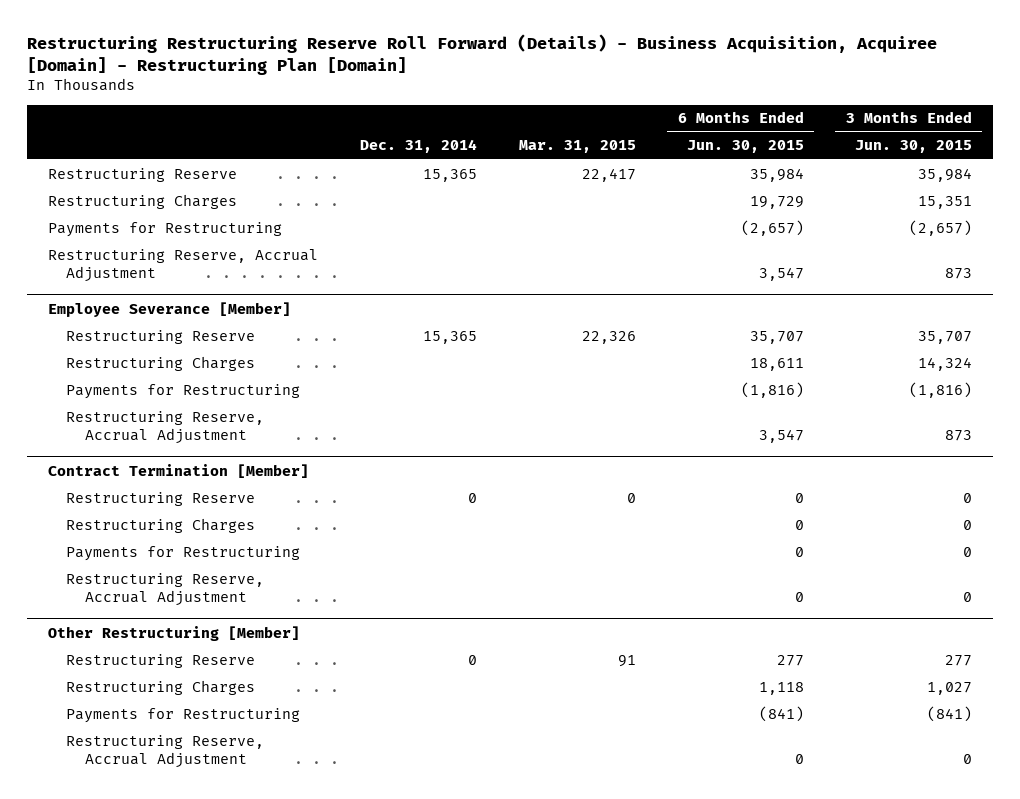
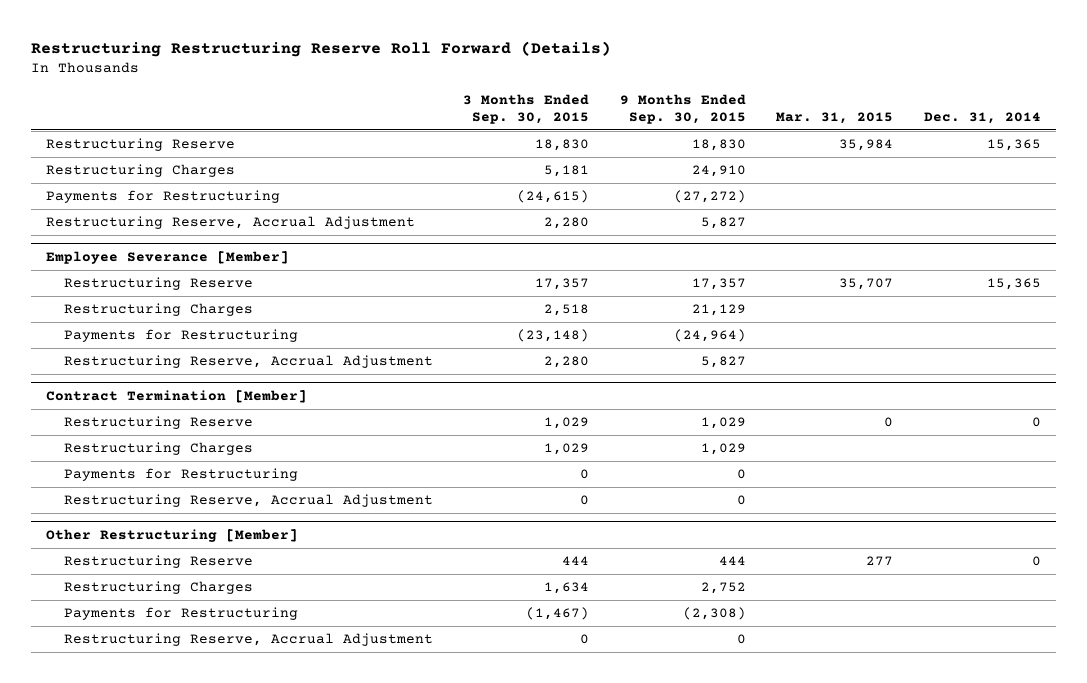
- Restructuring Restructuring Reserve Roll Forward (Details) - Business Acquisition, Acquiree [Domain] - Restructuring Plan [Domain]
+ Restructuring Restructuring Reserve Roll Forward (Details)
- | Dec. 31, 2014 | Mar. 31, 2015 | 6 Months Ended Jun. 30, 2015 | 3 Months Ended Jun. 30, 2015
+ | 3 Months Ended Sep. 30, 2015 | 9 Months Ended Sep. 30, 2015 | Mar. 31, 2015 | Dec. 31, 2014
- Restructuring Reserve | 15,365 | 22,417 | 35,984 | 35,984
+ Restructuring Reserve | 18,830 | 18,830 | 35,984 | 15,365
@ Employee Severance [Member]
- Restructuring Reserve | 15,365 | 22,326 | 35,707 | 35,707
+ Restructuring Reserve | 17,357 | 17,357 | 35,707 | 15,365
@ Other Restructuring [Member]
- Restructuring Reserve | 0 | 91 | 277 | 277
+ Restructuring Reserve | 444 | 444 | 277 | 0

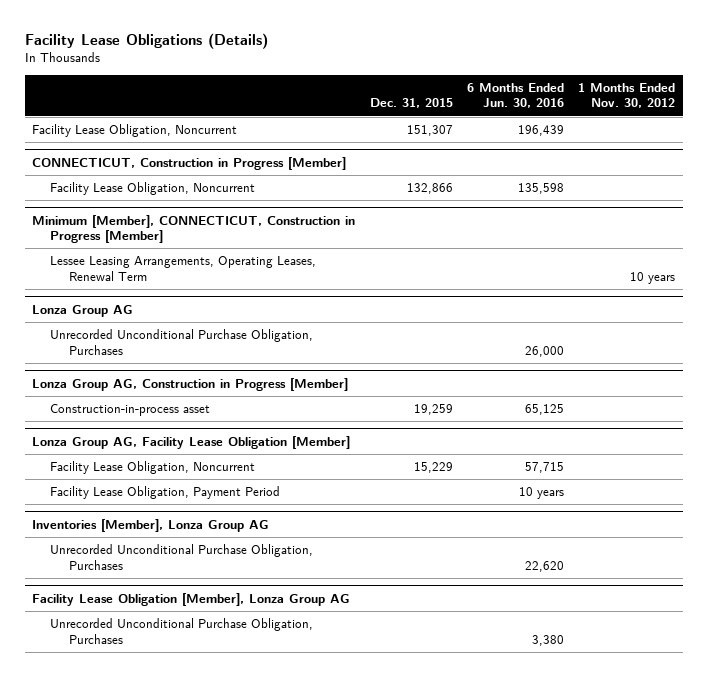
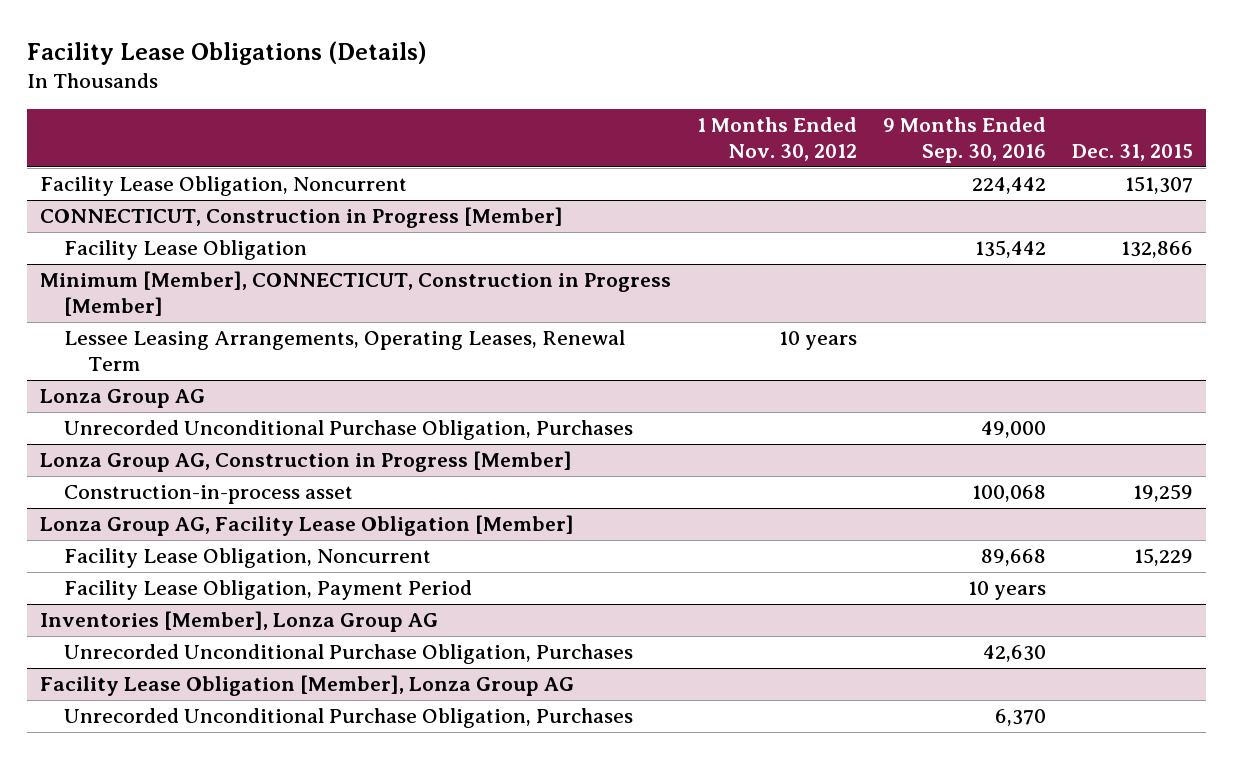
- | Dec. 31, 2015 | 6 Months Ended Jun. 30, 2016 | 1 Months Ended Nov. 30, 2012
+ | 1 Months Ended Nov. 30, 2012 | 9 Months Ended Sep. 30, 2016 | Dec. 31, 2015
@ CONNECTICUT, Construction in Progress [Member]
- Facility Lease Obligation, Noncurrent | 132,866 | 135,598 |
+ Facility Lease Obligation | | 135,442 | 132,866

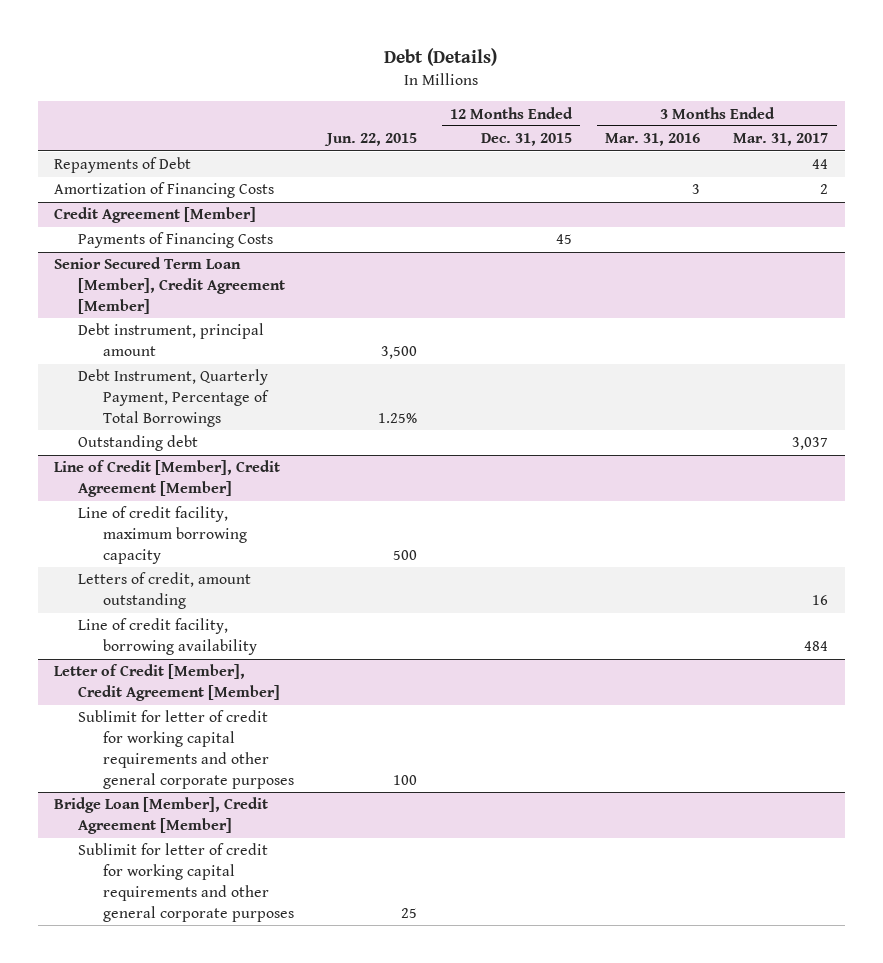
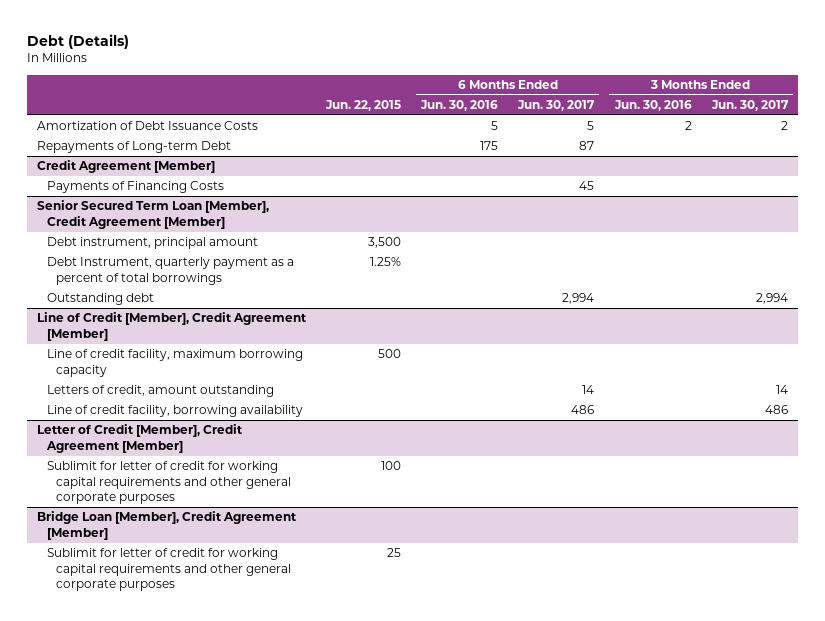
- | Jun. 22, 2015 | 12 Months Ended Dec. 31, 2015 | 3 Months Ended Mar. 31, 2016 | 3 Months Ended Mar. 31, 2017
+ | Jun. 22, 2015 | 6 Months Ended Jun. 30, 2016 | 6 Months Ended Jun. 30, 2017 | 3 Months Ended Jun. 30, 2016 | 3 Months Ended Jun. 30, 2017
- Repayments of Debt | | | | 44
- Amortization of Financing Costs | | | 3 | 2
+ Amortization of Debt Issuance Costs | | 5 | 5 | 2 | 2
+ Repayments of Long-term Debt | | 175 | 87 | |
@ Senior Secured Term Loan [Member], Credit Agreement [Member]
- Debt Instrument, Quarterly Payment, Percentage of Total Borrowings | 1.25% | | |
+ Debt Instrument, quarterly payment as a percent of total borrowings | 1.25% | | | |

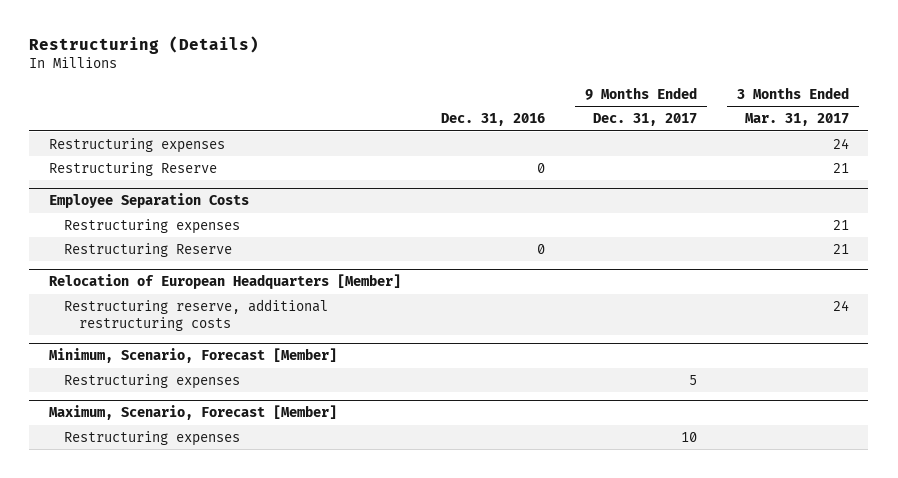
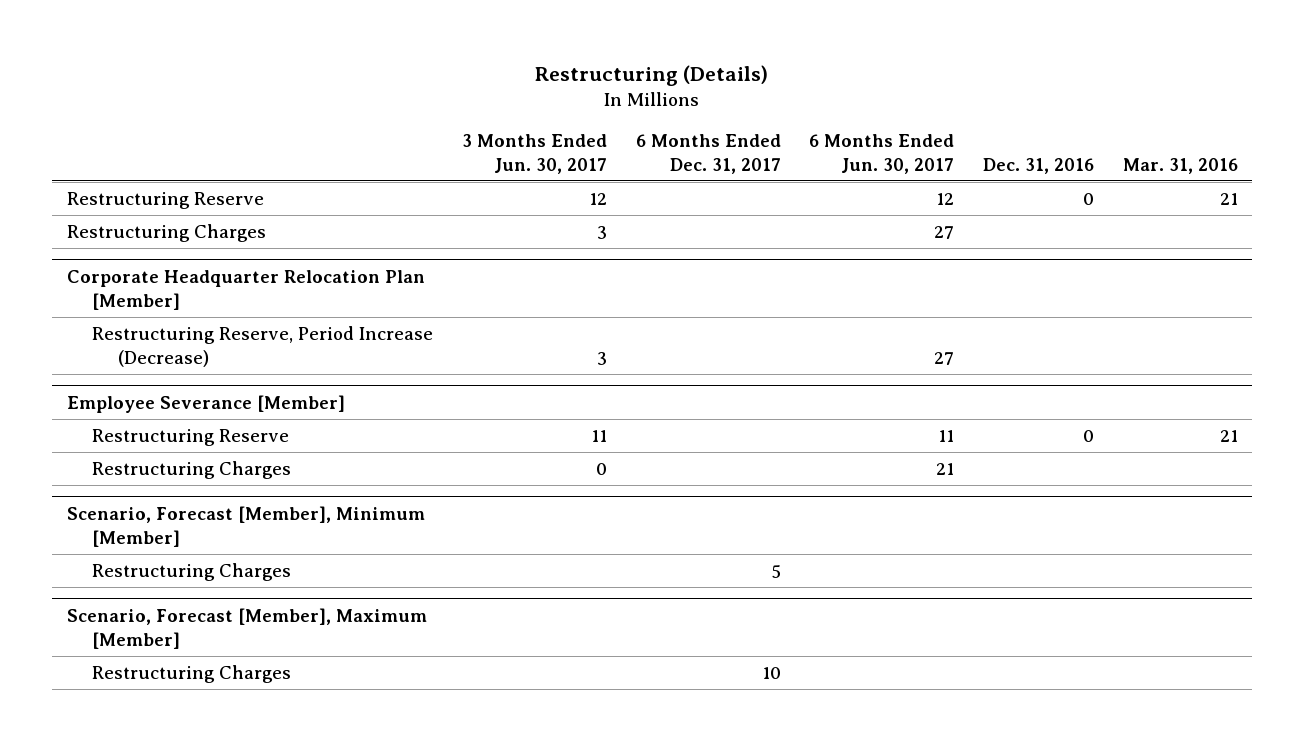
- | Dec. 31, 2016 | 9 Months Ended Dec. 31, 2017 | 3 Months Ended Mar. 31, 2017
+ | 3 Months Ended Jun. 30, 2017 | 6 Months Ended Dec. 31, 2017 | 6 Months Ended Jun. 30, 2017 | Dec. 31, 2016 | Mar. 31, 2016
- Restructuring expenses | | | 24
- Employee Separation Costs
- Restructuring expenses | | | 21
+ Restructuring Charges | 3 | | 27 | |
+ Corporate Headquarter Relocation Plan [Member]
+ Restructuring Reserve, Period Increase (Decrease) | 3 | | 27 | |
+ Employee Severance [Member]
- Relocation of European Headquarters [Member]
- Restructuring reserve, additional restructuring costs | | | 24
- Minimum, Scenario, Forecast [Member]
- Restructuring expenses | | 5 |
- Maximum, Scenario, Forecast [Member]
- Restructuring expenses | | 10 |
+ Restructuring Charges | 0 | | 21 | |
+ Scenario, Forecast [Member], Minimum [Member]
+ Restructuring Charges | | 5 | | |
+ Scenario, Forecast [Member], Maximum [Member]
+ Restructuring Charges | | 10 | | |

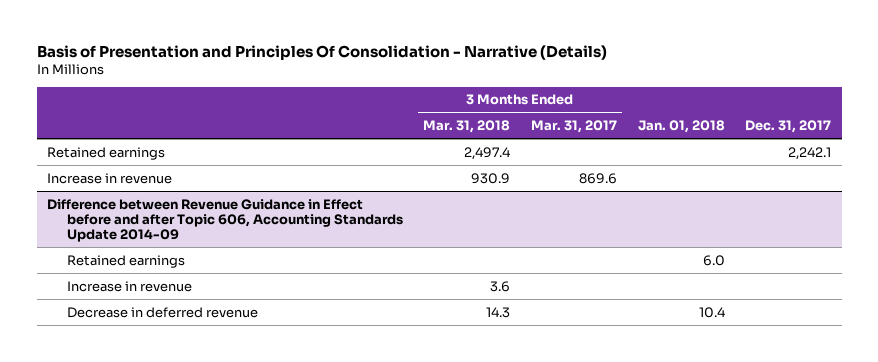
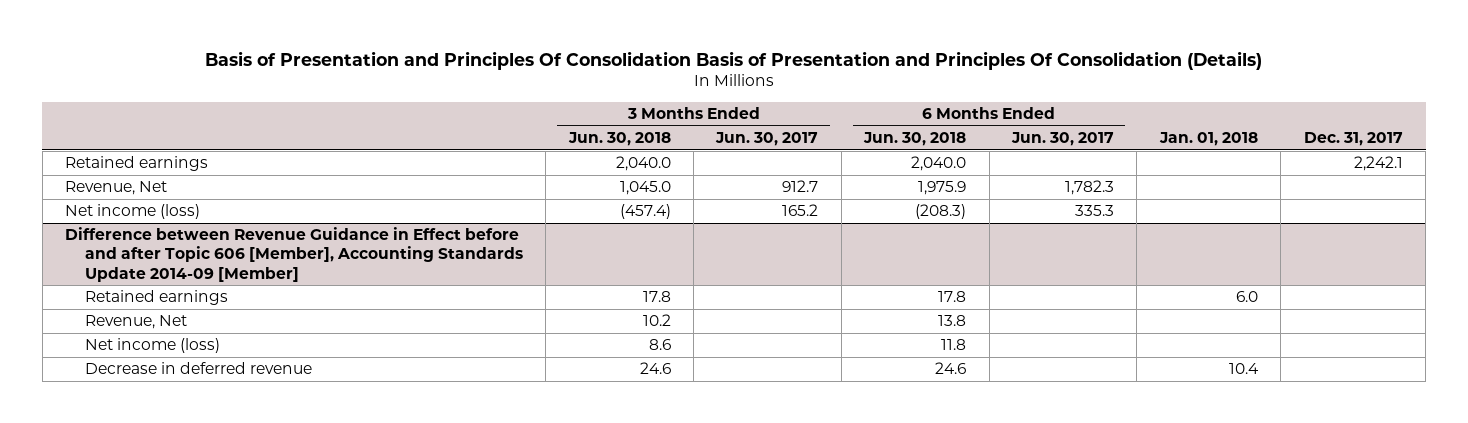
- Basis of Presentation and Principles Of Consolidation - Narrative (Details)
+ Basis of Presentation and Principles Of Consolidation Basis of Presentation and Principles Of Consolidation (Details)
- | 3 Months Ended Mar. 31, 2018 | 3 Months Ended Mar. 31, 2017 | Jan. 01, 2018 | Dec. 31, 2017
+ | 3 Months Ended Jun. 30, 2018 | 3 Months Ended Jun. 30, 2017 | 6 Months Ended Jun. 30, 2018 | 6 Months Ended Jun. 30, 2017 | Jan. 01, 2018 | Dec. 31, 2017
- Increase in revenue | 930.9 | 869.6 | |
- Difference between Revenue Guidance in Effect before and after Topic 606, Accounting Standards Update 2014-09
+ Revenue, Net | 1,045.0 | 912.7 | 1,975.9 | 1,782.3 | |
+ Net income (loss) | (457.4) | 165.2 | (208.3) | 335.3 | |
+ Difference between Revenue Guidance in Effect before and after Topic 606 [Member], Accounting Standards Update 2014-09 [Member]
- Increase in revenue | 3.6 | | |
+ Revenue, Net | 10.2 | | 13.8 | | |
+ Net income (loss) | 8.6 | | 11.8 | | |

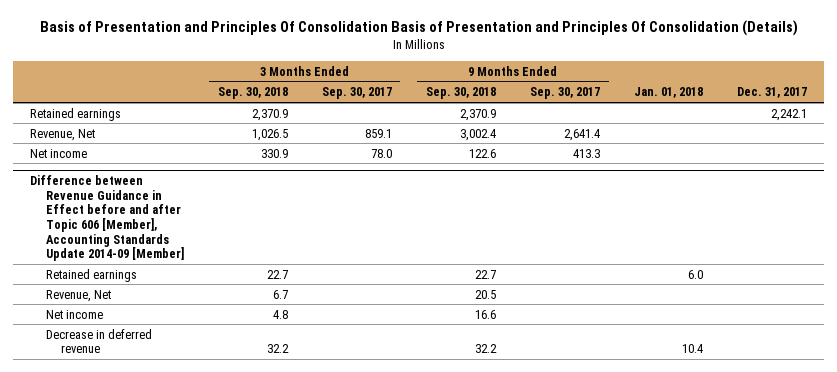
- | 3 Months Ended Jun. 30, 2018 | 3 Months Ended Jun. 30, 2017 | 6 Months Ended Jun. 30, 2018 | 6 Months Ended Jun. 30, 2017 | Jan. 01, 2018 | Dec. 31, 2017
+ | 3 Months Ended Sep. 30, 2018 | 3 Months Ended Sep. 30, 2017 | 9 Months Ended Sep. 30, 2018 | 9 Months Ended Sep. 30, 2017 | Jan. 01, 2018 | Dec. 31, 2017
- Net income (loss) | (457.4) | 165.2 | (208.3) | 335.3 | |
+ Net income | 330.9 | 78.0 | 122.6 | 413.3 | |
@ Difference between Revenue Guidance in Effect before and after Topic 606 [Member], Accounting Standards Update 2014-09 [Member]
- Net income (loss) | 8.6 | | 11.8 | | |
+ Net income | 4.8 | | 16.6 | | |

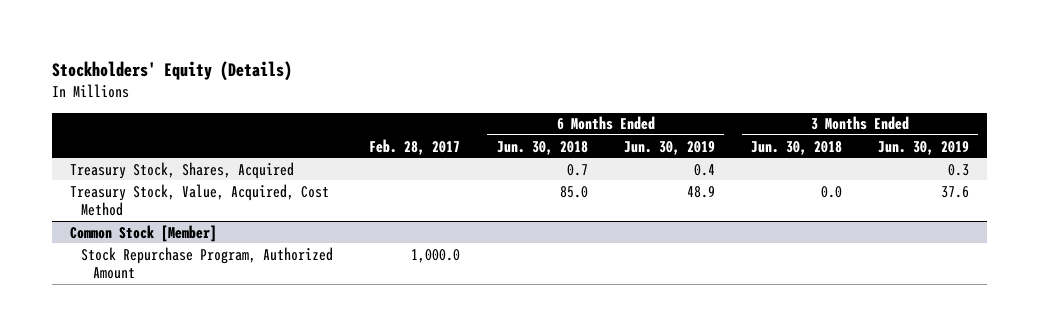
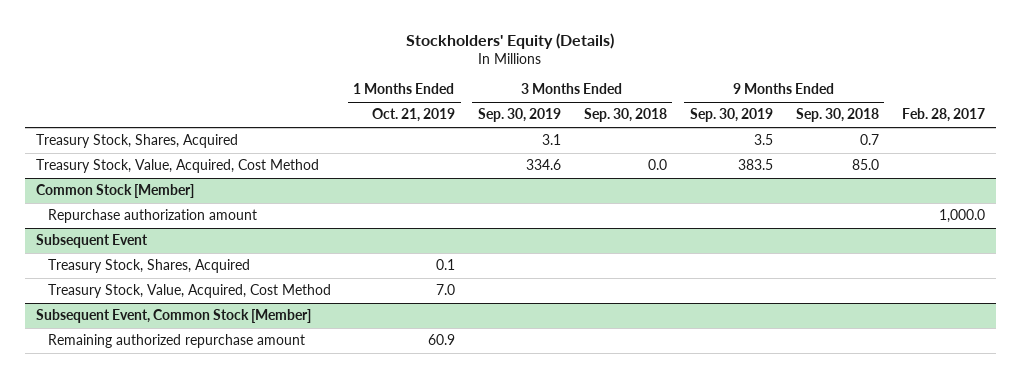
- | Feb. 28, 2017 | 6 Months Ended Jun. 30, 2018 | 6 Months Ended Jun. 30, 2019 | 3 Months Ended Jun. 30, 2018 | 3 Months Ended Jun. 30, 2019
+ | 1 Months Ended Oct. 21, 2019 | 3 Months Ended Sep. 30, 2019 | 3 Months Ended Sep. 30, 2018 | 9 Months Ended Sep. 30, 2019 | 9 Months Ended Sep. 30, 2018 | Feb. 28, 2017
@ Common Stock [Member]
- Stock Repurchase Program, Authorized Amount | 1,000.0 | | | |
+ Repurchase authorization amount | | | | | | 1,000.0
+ Subsequent Event
+ Treasury Stock, Shares, Acquired | 0.1 | | | | |
+ Treasury Stock, Value, Acquired, Cost Method | 7.0 | | | | |
+ Subsequent Event, Common Stock [Member]
+ Remaining authorized repurchase amount | 60.9 | | | | |

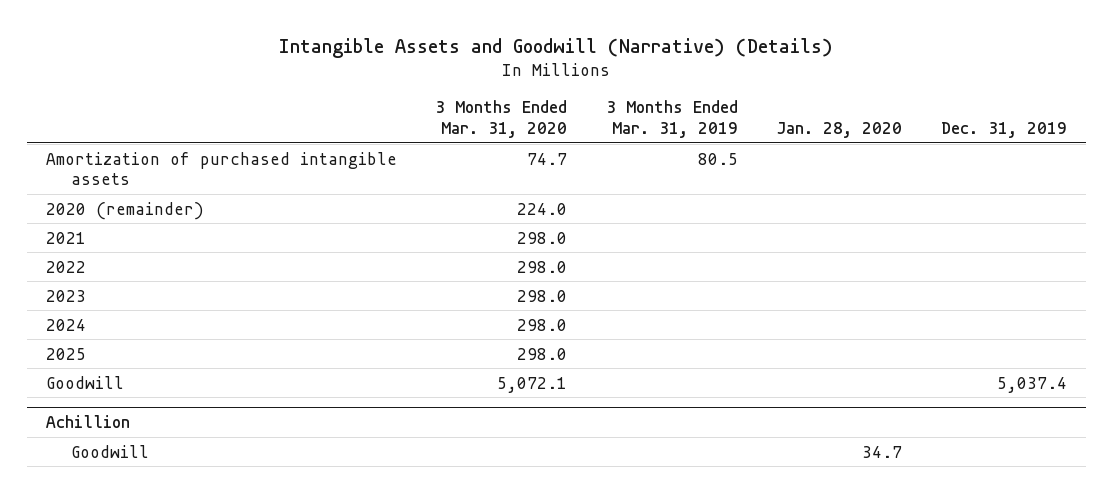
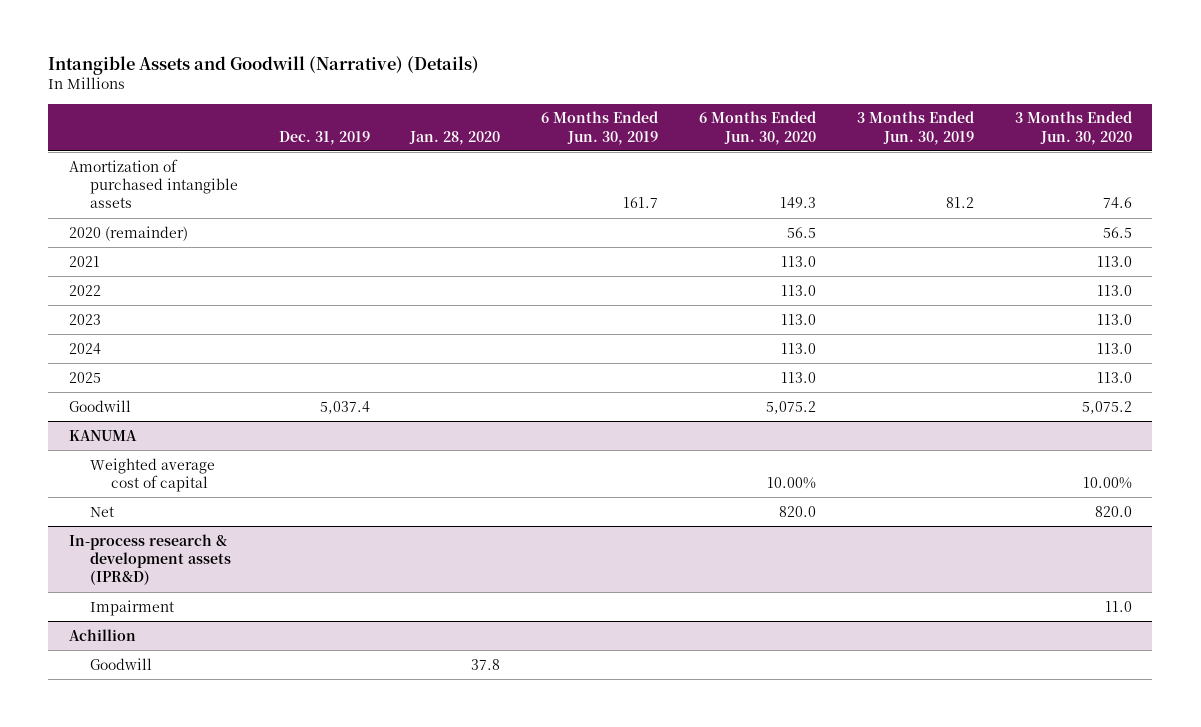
- | 3 Months Ended Mar. 31, 2020 | 3 Months Ended Mar. 31, 2019 | Jan. 28, 2020 | Dec. 31, 2019
+ | Dec. 31, 2019 | Jan. 28, 2020 | 6 Months Ended Jun. 30, 2019 | 6 Months Ended Jun. 30, 2020 | 3 Months Ended Jun. 30, 2019 | 3 Months Ended Jun. 30, 2020
+ KANUMA
+ Weighted average cost of capital | | | | 10.00% | | 10.00%
+ Net | | | | 820.0 | | 820.0
+ In-process research & development assets (IPR&D)
+ Impairment | | | | | | 11.0
@ Achillion
- Goodwill | | | 34.7 |
+ Goodwill | | 37.8 | | | |

